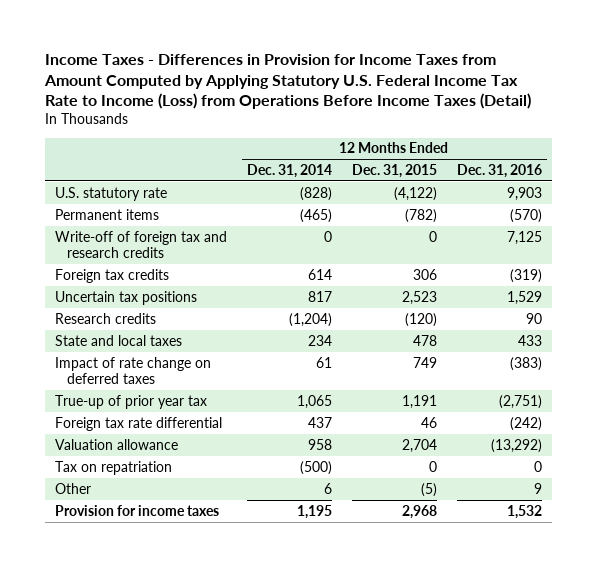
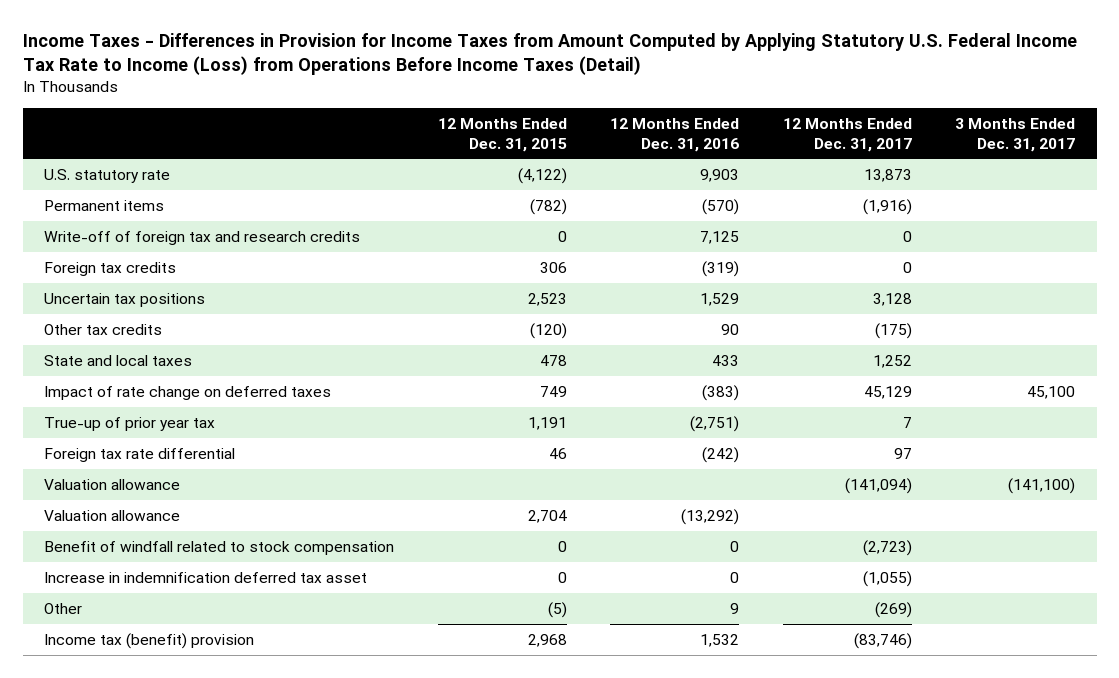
- | 12 Months Ended Dec. 31, 2014 | 12 Months Ended Dec. 31, 2015 | 12 Months Ended Dec. 31, 2016
+ | 12 Months Ended Dec. 31, 2015 | 12 Months Ended Dec. 31, 2016 | 12 Months Ended Dec. 31, 2017 | 3 Months Ended Dec. 31, 2017
- Research credits | (1,204) | (120) | 90
+ Other tax credits | (120) | 90 | (175) |
+ Valuation allowance | | | (141,094) | (141,100)
- Tax on repatriation | (500) | 0 | 0
+ Benefit of windfall related to stock compensation | 0 | 0 | (2,723) |
+ Increase in indemnification deferred tax asset | 0 | 0 | (1,055) |
- Provision for income taxes | 1,195 | 2,968 | 1,532
+ Income tax (benefit) provision | 2,968 | 1,532 | (83,746) |

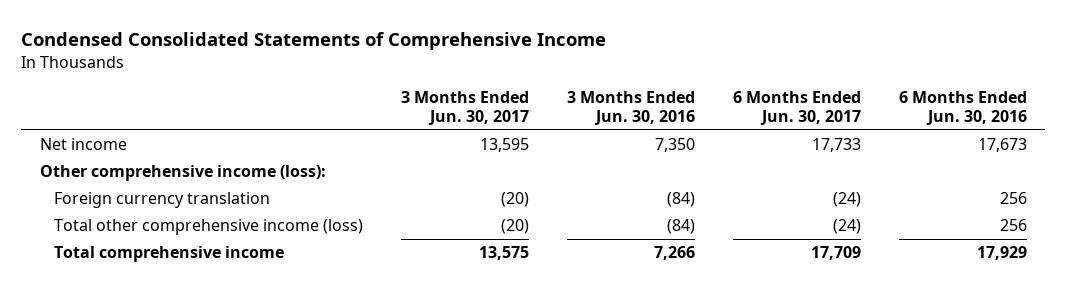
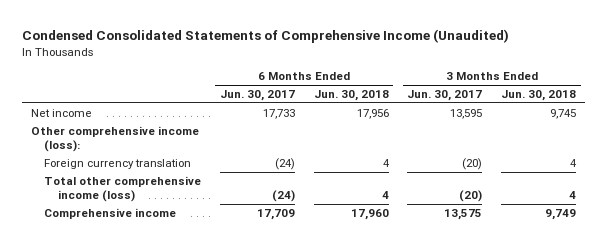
- Condensed Consolidated Statements of Comprehensive Income
+ Condensed Consolidated Statements of Comprehensive Income (Unaudited)
- | 3 Months Ended Jun. 30, 2017 | 3 Months Ended Jun. 30, 2016 | 6 Months Ended Jun. 30, 2017 | 6 Months Ended Jun. 30, 2016
+ | 6 Months Ended Jun. 30, 2017 | 6 Months Ended Jun. 30, 2018 | 3 Months Ended Jun. 30, 2017 | 3 Months Ended Jun. 30, 2018
- Total comprehensive income | 13,575 | 7,266 | 17,709 | 17,929
+ Comprehensive income | 17,709 | 17,960 | 13,575 | 9,749

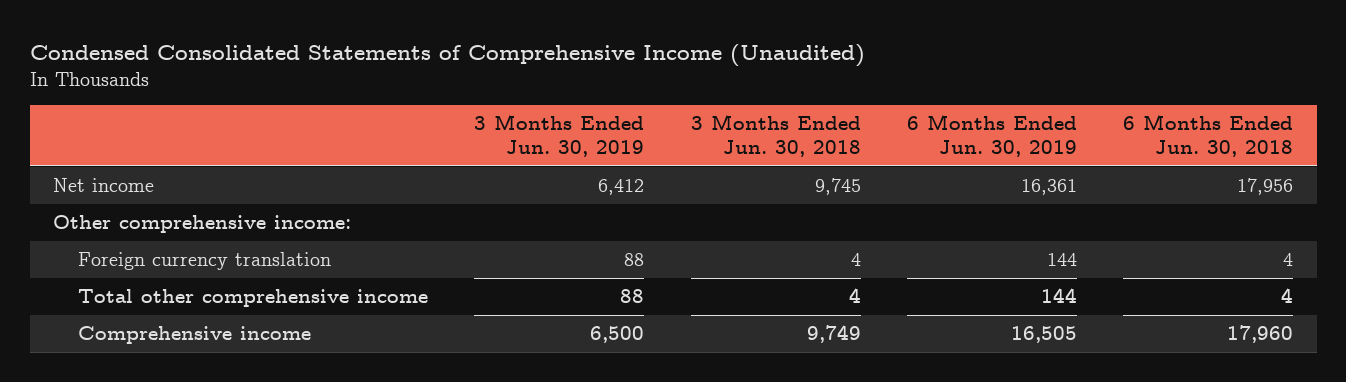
- | 6 Months Ended Jun. 30, 2017 | 6 Months Ended Jun. 30, 2018 | 3 Months Ended Jun. 30, 2017 | 3 Months Ended Jun. 30, 2018
+ | 3 Months Ended Jun. 30, 2019 | 3 Months Ended Jun. 30, 2018 | 6 Months Ended Jun. 30, 2019 | 6 Months Ended Jun. 30, 2018
- Other comprehensive income (loss):
+ Other comprehensive income:
- Total other comprehensive income (loss) | (24) | 4 | (20) | 4
+ Total other comprehensive income | 88 | 4 | 144 | 4

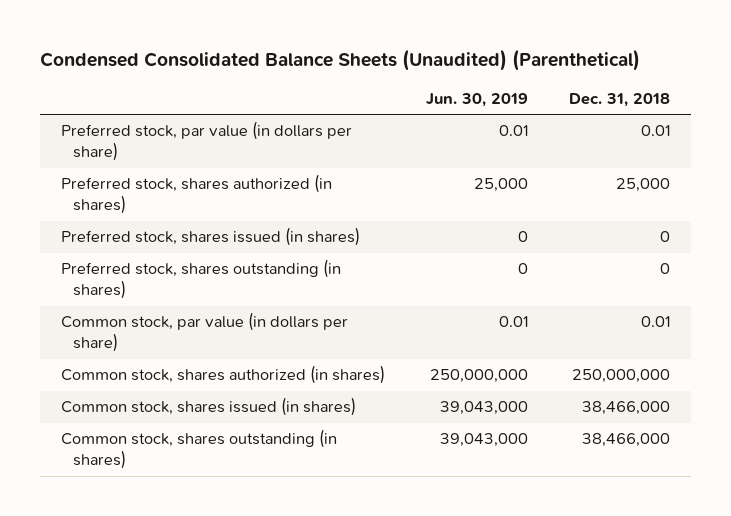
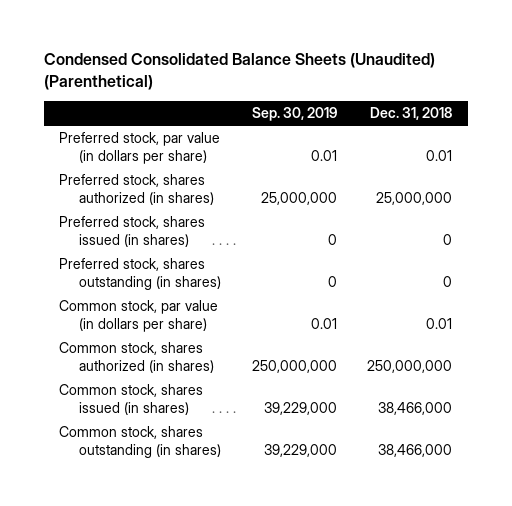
- | Jun. 30, 2019 | Dec. 31, 2018
+ | Sep. 30, 2019 | Dec. 31, 2018
- Preferred stock, shares authorized (in shares) | 25,000 | 25,000
+ Preferred stock, shares authorized (in shares) | 25,000,000 | 25,000,000

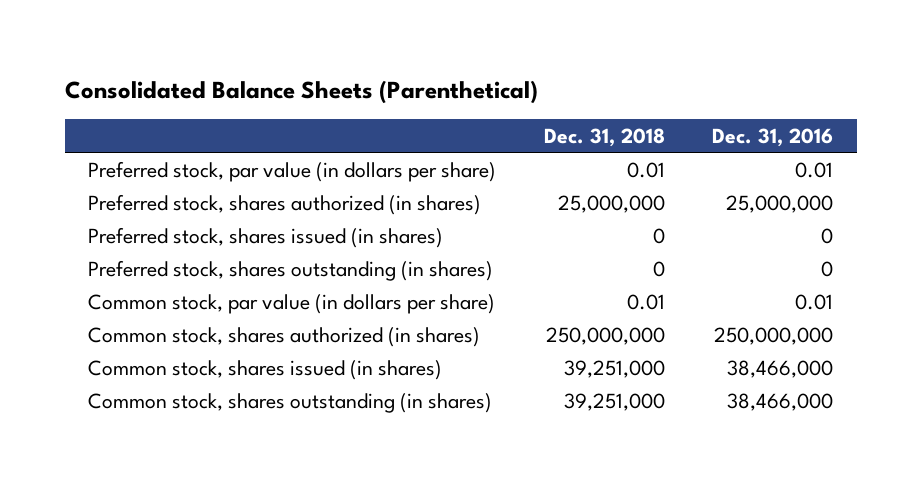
- Condensed Consolidated Balance Sheets (Unaudited) (Parenthetical)
+ Consolidated Balance Sheets (Parenthetical)
- | Sep. 30, 2019 | Dec. 31, 2018
+ | Dec. 31, 2018 | Dec. 31, 2016
- Common stock, shares issued (in shares) | 39,229,000 | 38,466,000
- Common stock, shares outstanding (in shares) | 39,229,000 | 38,466,000
+ Common stock, shares issued (in shares) | 39,251,000 | 38,466,000
+ Common stock, shares outstanding (in shares) | 39,251,000 | 38,466,000

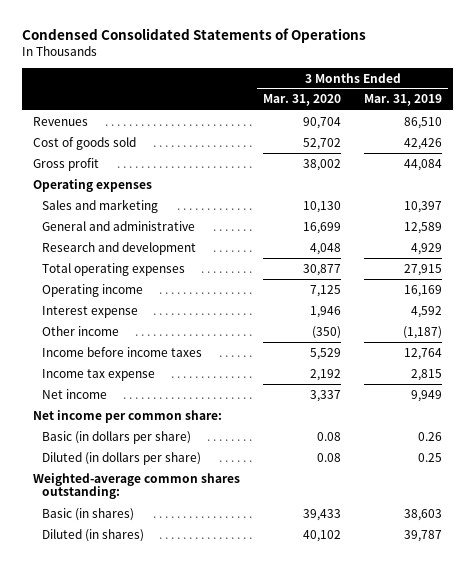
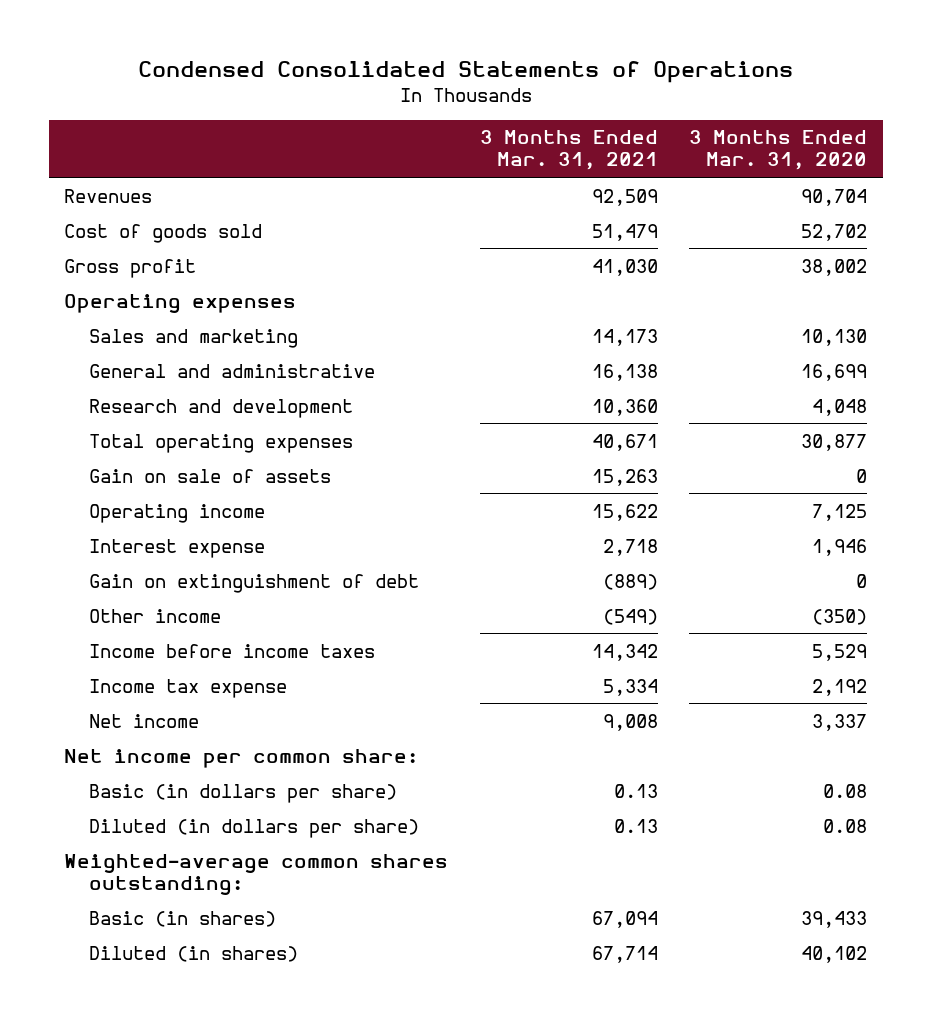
- | 3 Months Ended Mar. 31, 2020 | 3 Months Ended Mar. 31, 2019
+ | 3 Months Ended Mar. 31, 2021 | 3 Months Ended Mar. 31, 2020
+ Gain on sale of assets | 15,263 | 0
+ Gain on extinguishment of debt | (889) | 0

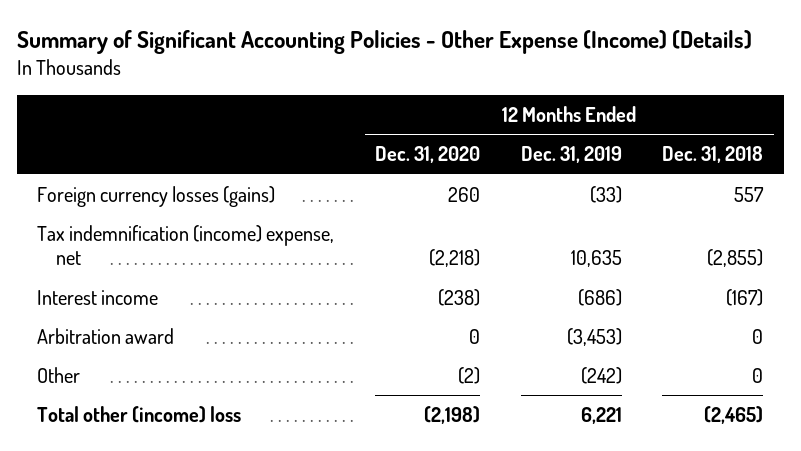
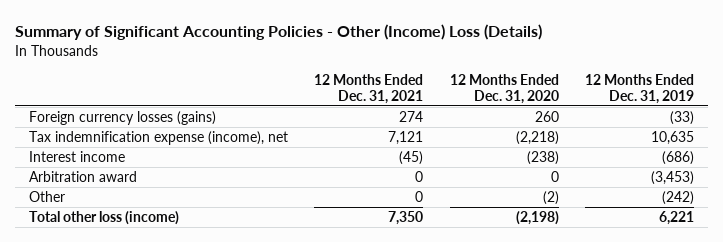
- Summary of Significant Accounting Policies - Other Expense (Income) (Details)
+ Summary of Significant Accounting Policies - Other (Income) Loss (Details)
- | 12 Months Ended Dec. 31, 2020 | 12 Months Ended Dec. 31, 2019 | 12 Months Ended Dec. 31, 2018
+ | 12 Months Ended Dec. 31, 2021 | 12 Months Ended Dec. 31, 2020 | 12 Months Ended Dec. 31, 2019
- Tax indemnification (income) expense, net | (2,218) | 10,635 | (2,855)
+ Tax indemnification expense (income), net | 7,121 | (2,218) | 10,635
- Total other (income) loss | (2,198) | 6,221 | (2,465)
+ Total other loss (income) | 7,350 | (2,198) | 6,221

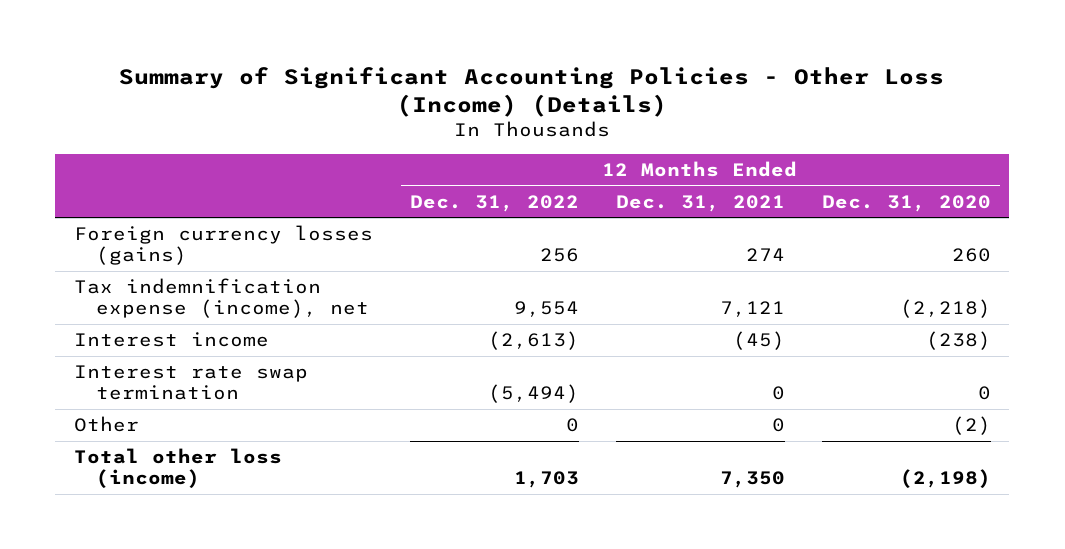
- Summary of Significant Accounting Policies - Other (Income) Loss (Details)
+ Summary of Significant Accounting Policies - Other Loss (Income) (Details)
- | 12 Months Ended Dec. 31, 2021 | 12 Months Ended Dec. 31, 2020 | 12 Months Ended Dec. 31, 2019
+ | 12 Months Ended Dec. 31, 2022 | 12 Months Ended Dec. 31, 2021 | 12 Months Ended Dec. 31, 2020
- Arbitration award | 0 | 0 | (3,453)
+ Interest rate swap termination | (5,494) | 0 | 0

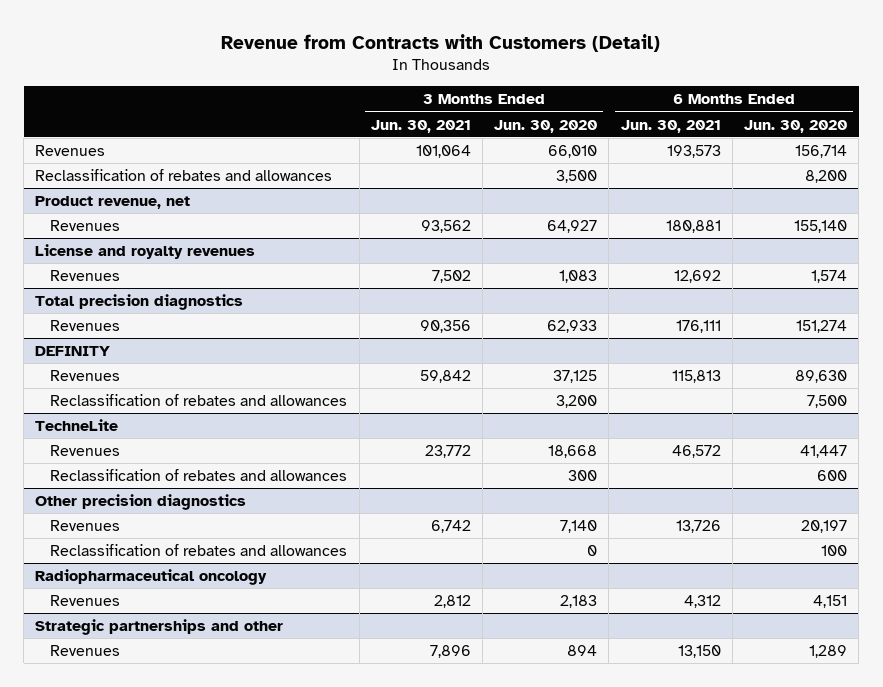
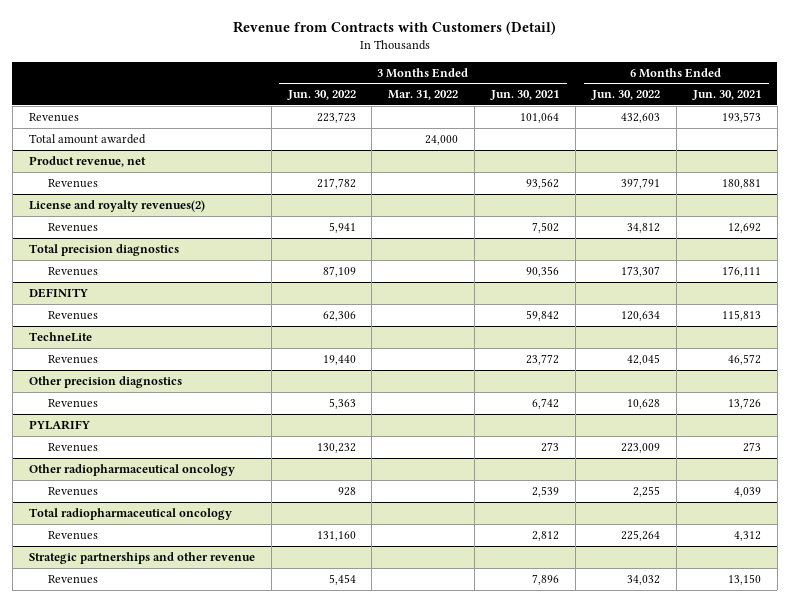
- | 3 Months Ended Jun. 30, 2021 | 3 Months Ended Jun. 30, 2020 | 6 Months Ended Jun. 30, 2021 | 6 Months Ended Jun. 30, 2020
+ | 3 Months Ended Jun. 30, 2022 | 3 Months Ended Mar. 31, 2022 | 3 Months Ended Jun. 30, 2021 | 6 Months Ended Jun. 30, 2022 | 6 Months Ended Jun. 30, 2021
- Reclassification of rebates and allowances | | 3,500 | | 8,200
+ Total amount awarded | | 24,000 | | |
- License and royalty revenues
+ License and royalty revenues(2)
@ DEFINITY
- Reclassification of rebates and allowances | | 3,200 | | 7,500
@ TechneLite
- Reclassification of rebates and allowances | | 300 | | 600
@ Other precision diagnostics
- Reclassification of rebates and allowances | | 0 | | 100
- Radiopharmaceutical oncology
+ PYLARIFY
+ Revenues | 130,232 | | 273 | 223,009 | 273
+ Other radiopharmaceutical oncology
+ Revenues | 928 | | 2,539 | 2,255 | 4,039
+ Total radiopharmaceutical oncology
- Strategic partnerships and other
+ Strategic partnerships and other revenue

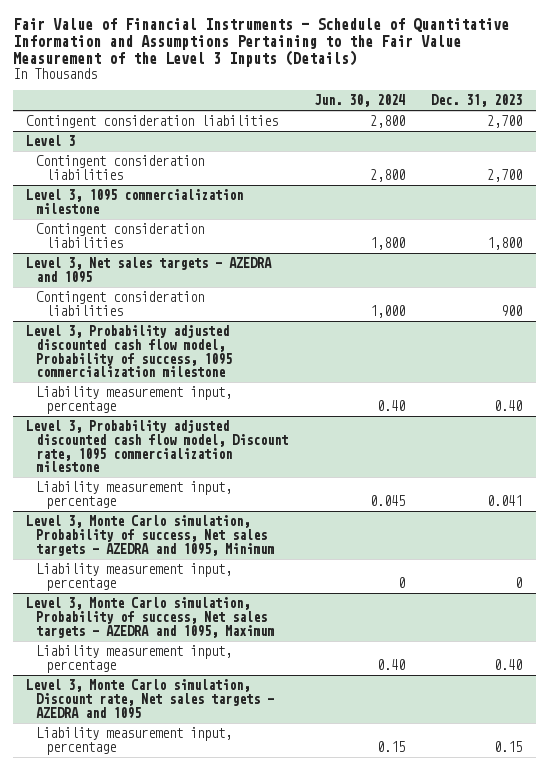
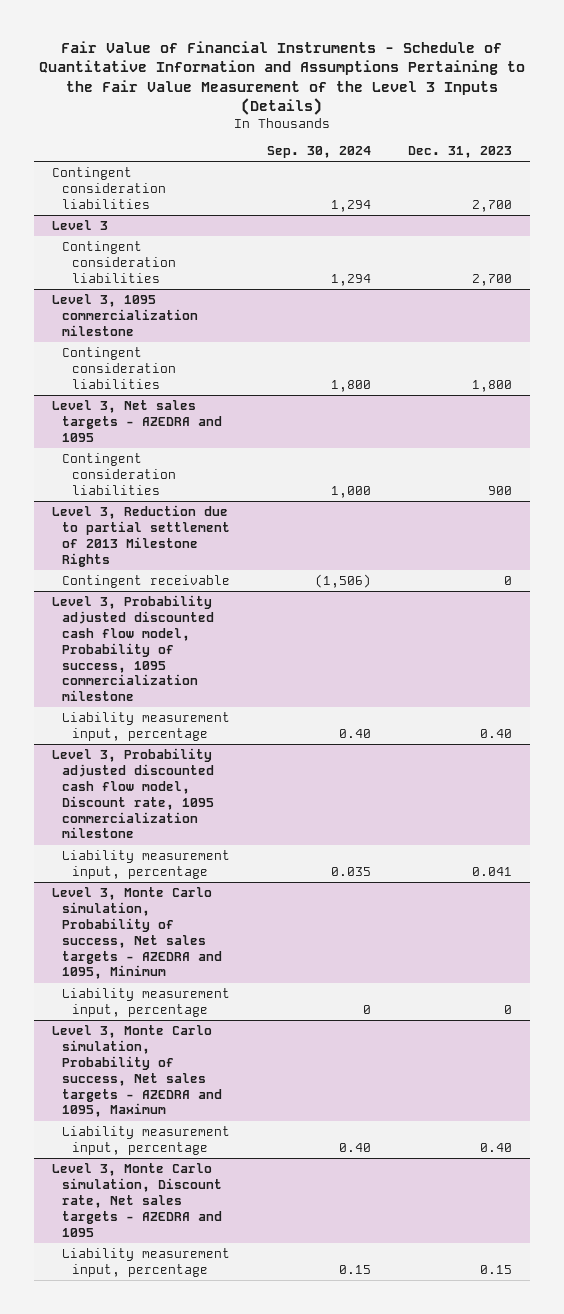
- | Jun. 30, 2024 | Dec. 31, 2023
+ | Sep. 30, 2024 | Dec. 31, 2023
+ Level 3, Reduction due to partial settlement of 2013 Milestone Rights
+ Contingent receivable | (1,506) | 0

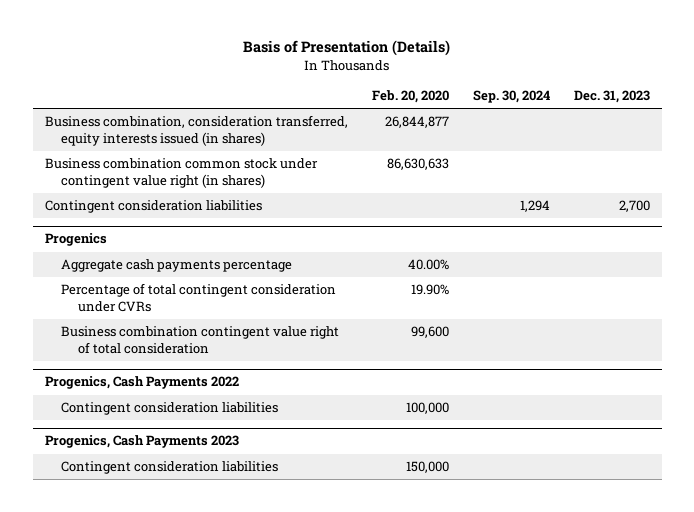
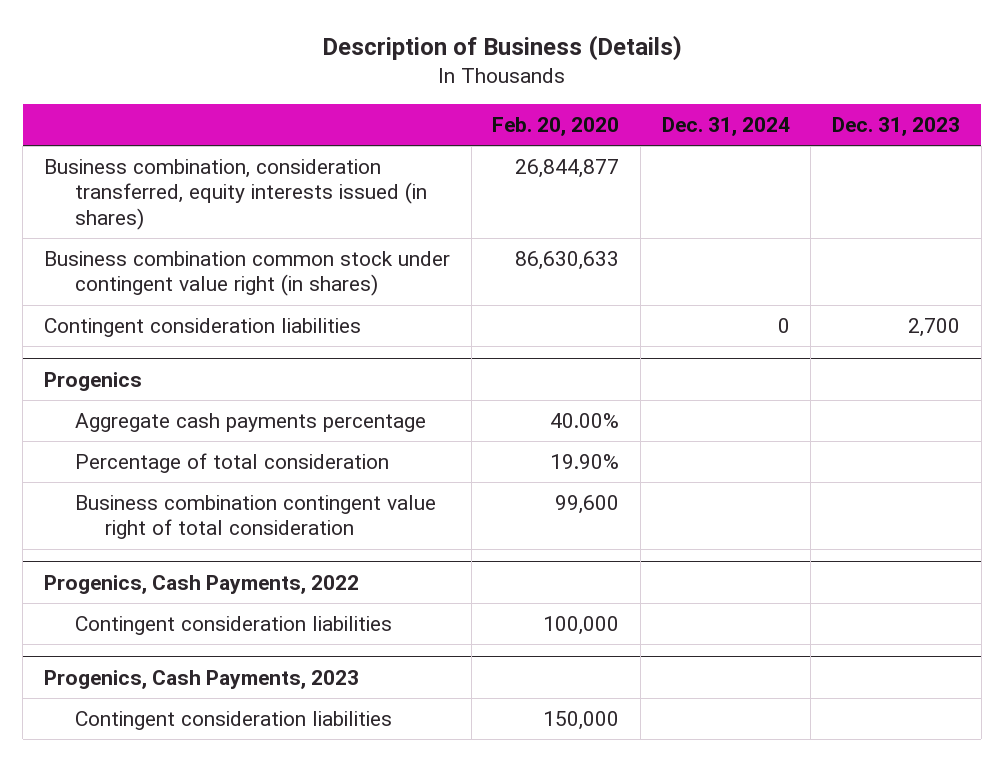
- Basis of Presentation (Details)
+ Description of Business (Details)
- | Feb. 20, 2020 | Sep. 30, 2024 | Dec. 31, 2023
+ | Feb. 20, 2020 | Dec. 31, 2024 | Dec. 31, 2023
@ Progenics
- Percentage of total contingent consideration under CVRs | 19.90% | |
+ Percentage of total consideration | 19.90% | |
- Progenics, Cash Payments 2022
+ Progenics, Cash Payments, 2022
- Progenics, Cash Payments 2023
+ Progenics, Cash Payments, 2023

